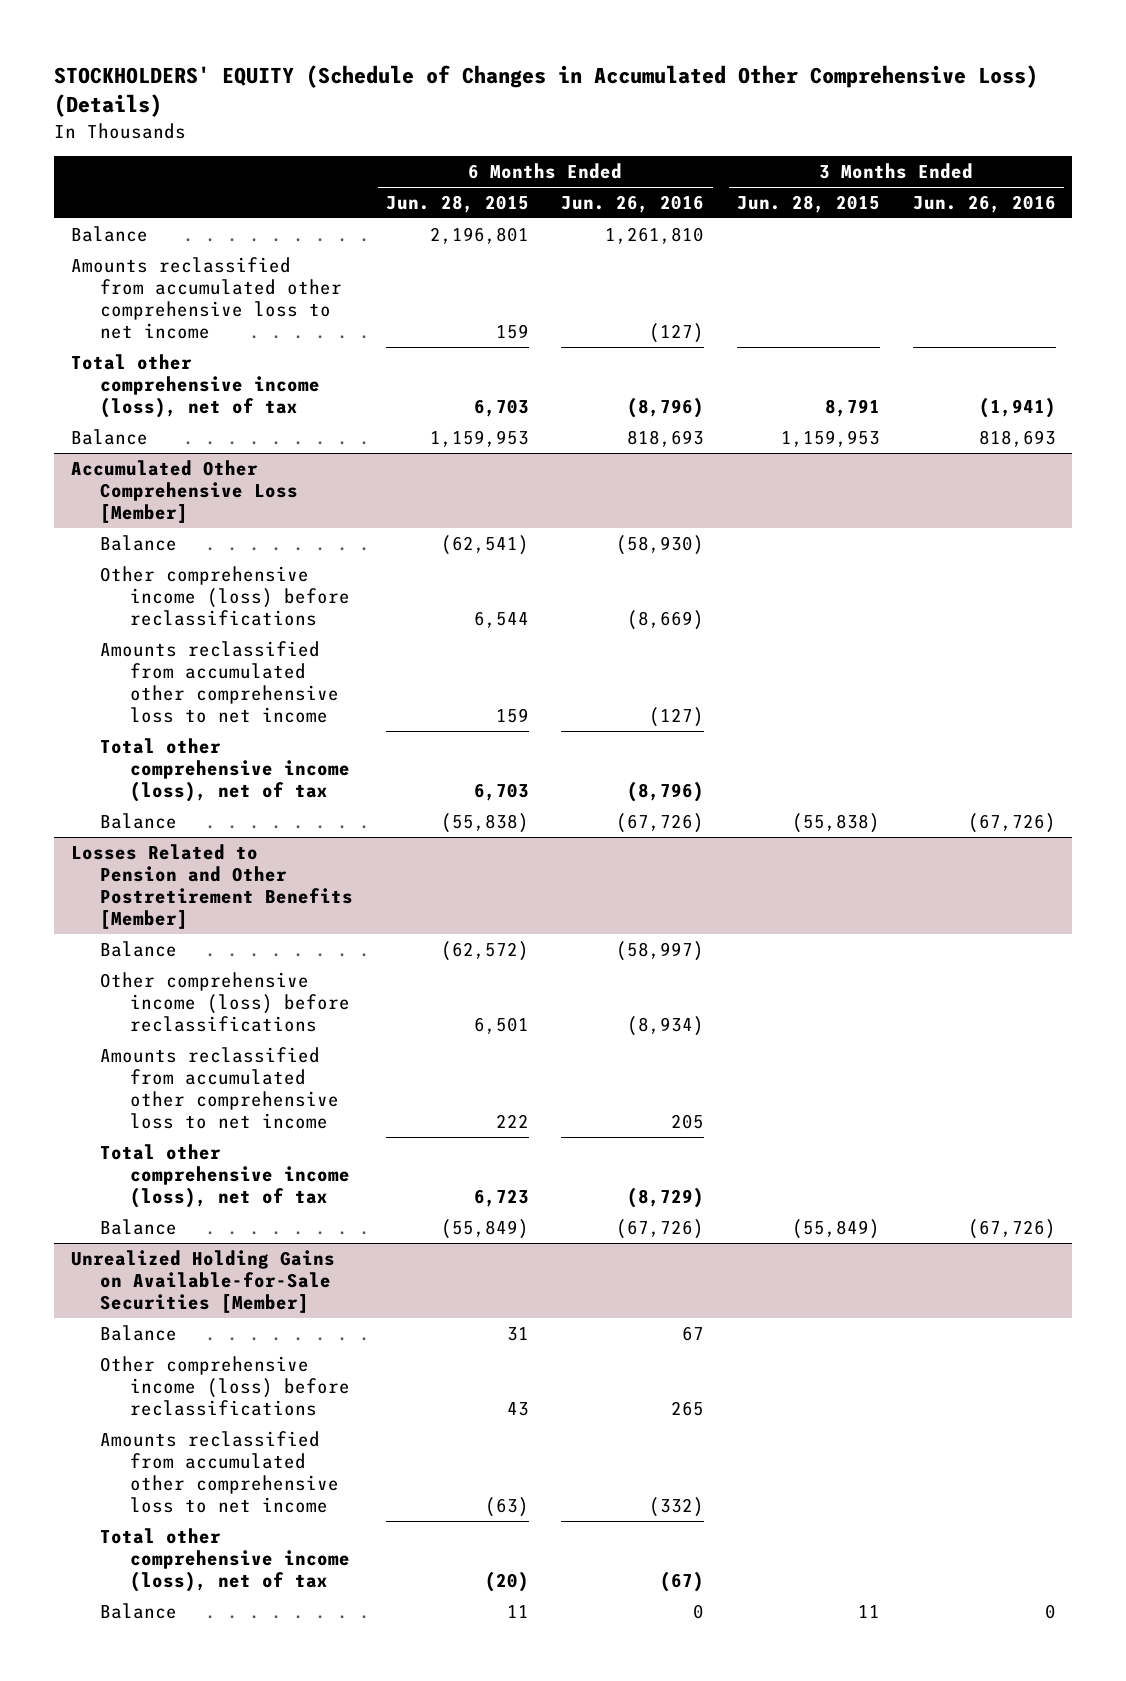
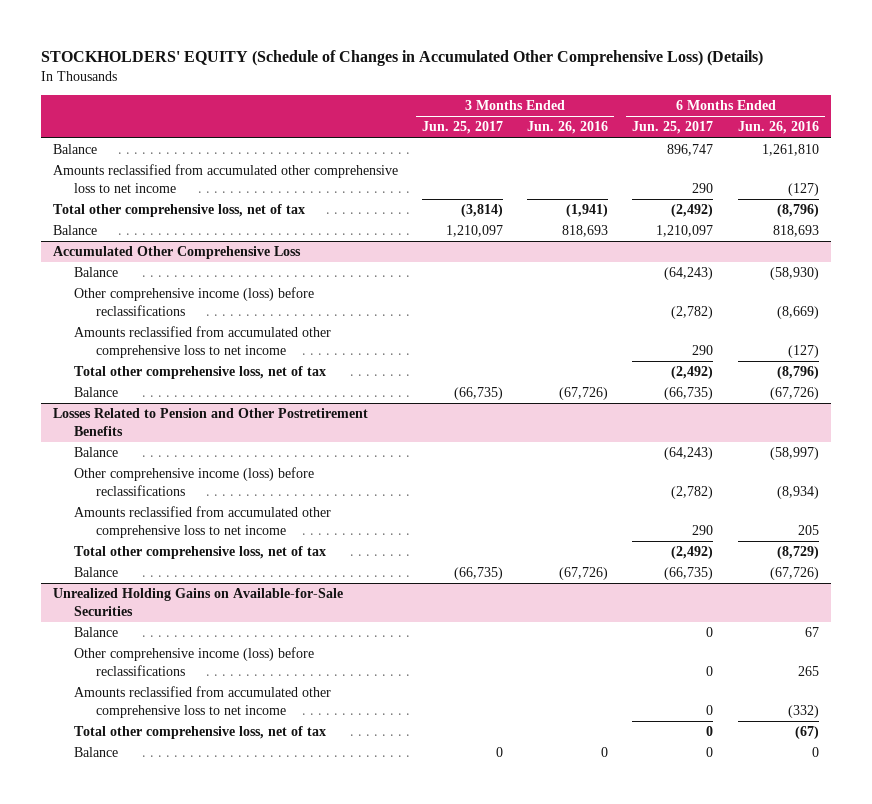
- | 6 Months Ended Jun. 28, 2015 | 6 Months Ended Jun. 26, 2016 | 3 Months Ended Jun. 28, 2015 | 3 Months Ended Jun. 26, 2016
+ | 3 Months Ended Jun. 25, 2017 | 3 Months Ended Jun. 26, 2016 | 6 Months Ended Jun. 25, 2017 | 6 Months Ended Jun. 26, 2016
- Total other comprehensive income (loss), net of tax | 6,703 | (8,796) | 8,791 | (1,941)
+ Total other comprehensive loss, net of tax | (3,814) | (1,941) | (2,492) | (8,796)
- Accumulated Other Comprehensive Loss [Member]
+ Accumulated Other Comprehensive Loss
- Total other comprehensive income (loss), net of tax | 6,703 | (8,796) | |
+ Total other comprehensive loss, net of tax | | | (2,492) | (8,796)
- Losses Related to Pension and Other Postretirement Benefits [Member]
+ Losses Related to Pension and Other Postretirement Benefits
- Total other comprehensive income (loss), net of tax | 6,723 | (8,729) | |
+ Total other comprehensive loss, net of tax | | | (2,492) | (8,729)
- Unrealized Holding Gains on Available-for-Sale Securities [Member]
+ Unrealized Holding Gains on Available-for-Sale Securities
- Total other comprehensive income (loss), net of tax | (20) | (67) | |
+ Total other comprehensive loss, net of tax | | | 0 | (67)

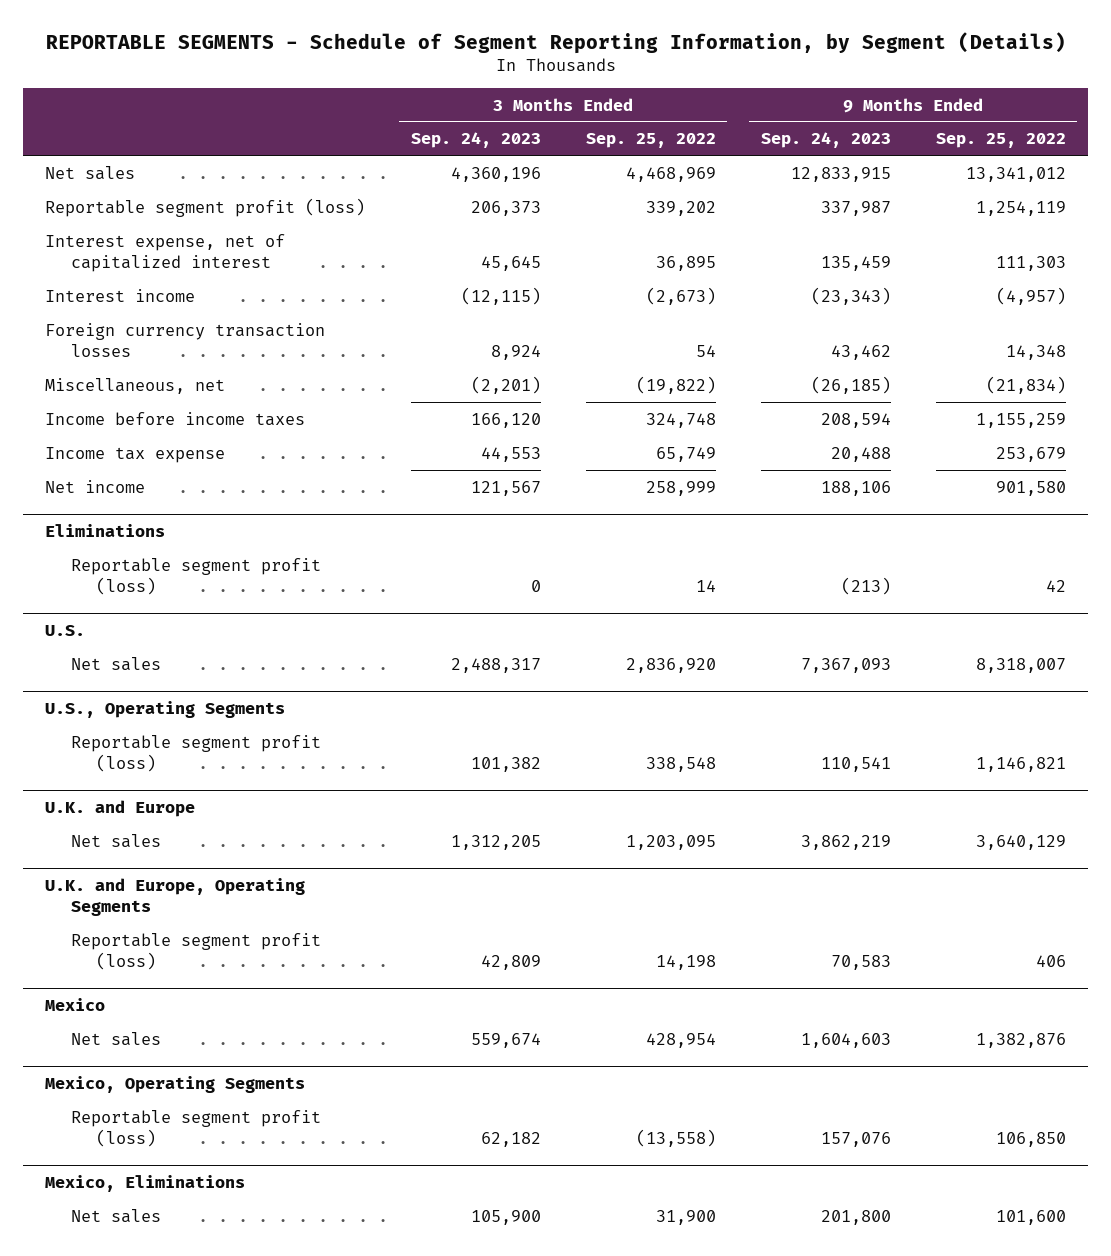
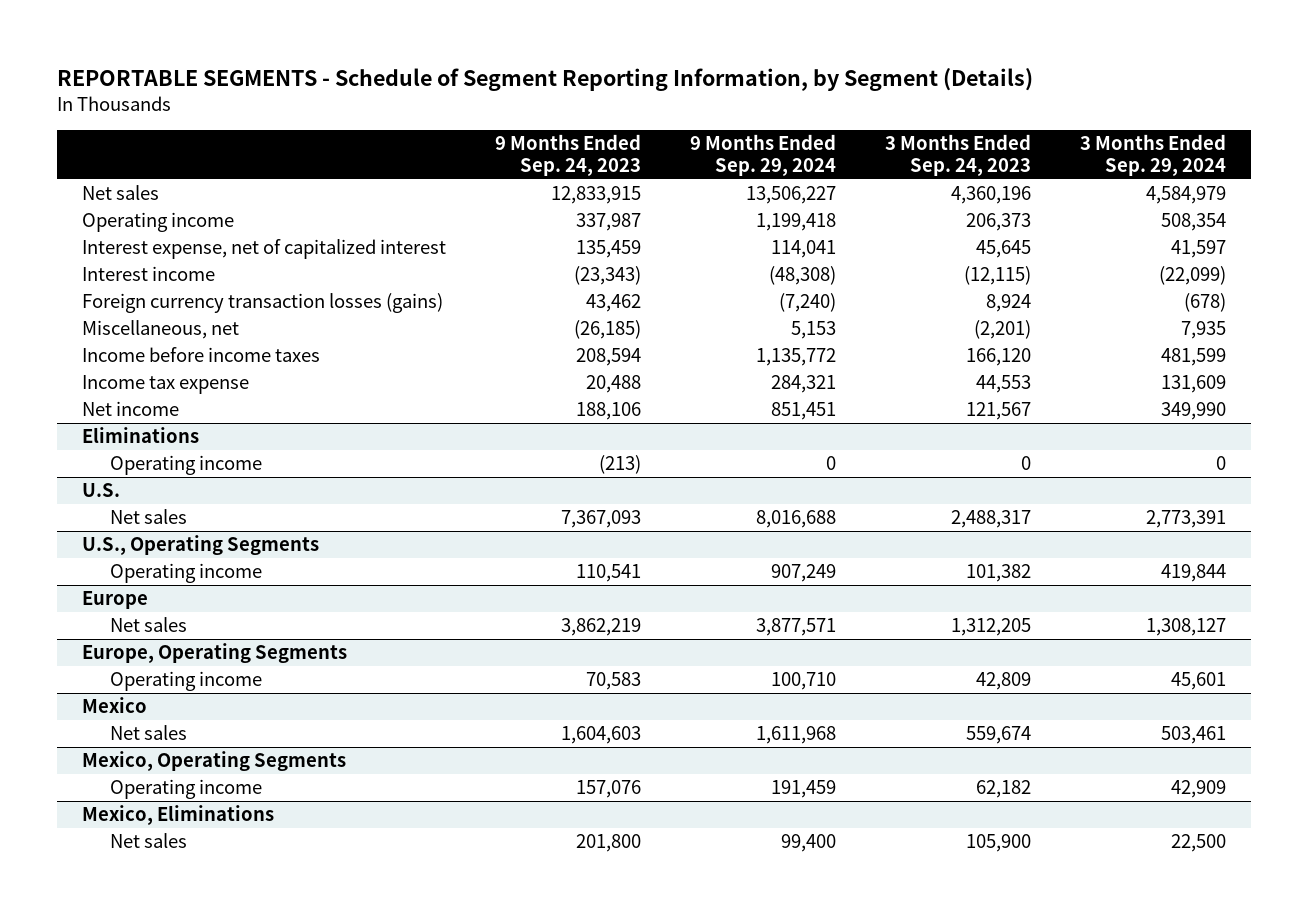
- | 3 Months Ended Sep. 24, 2023 | 3 Months Ended Sep. 25, 2022 | 9 Months Ended Sep. 24, 2023 | 9 Months Ended Sep. 25, 2022
+ | 9 Months Ended Sep. 24, 2023 | 9 Months Ended Sep. 29, 2024 | 3 Months Ended Sep. 24, 2023 | 3 Months Ended Sep. 29, 2024
- Reportable segment profit (loss) | 206,373 | 339,202 | 337,987 | 1,254,119
+ Operating income | 337,987 | 1,199,418 | 206,373 | 508,354
- Foreign currency transaction losses | 8,924 | 54 | 43,462 | 14,348
+ Foreign currency transaction losses (gains) | 43,462 | (7,240) | 8,924 | (678)
@ Eliminations
- Reportable segment profit (loss) | 0 | 14 | (213) | 42
+ Operating income | (213) | 0 | 0 | 0
@ U.S., Operating Segments
- Reportable segment profit (loss) | 101,382 | 338,548 | 110,541 | 1,146,821
- U.K. and Europe
@ U.S., Operating Segments
+ Operating income | 110,541 | 907,249 | 101,382 | 419,844
+ Europe
- U.K. and Europe, Operating Segments
- Reportable segment profit (loss) | 42,809 | 14,198 | 70,583 | 406
+ Europe, Operating Segments
+ Operating income | 70,583 | 100,710 | 42,809 | 45,601
@ Mexico, Operating Segments
- Reportable segment profit (loss) | 62,182 | (13,558) | 157,076 | 106,850
+ Operating income | 157,076 | 191,459 | 62,182 | 42,909

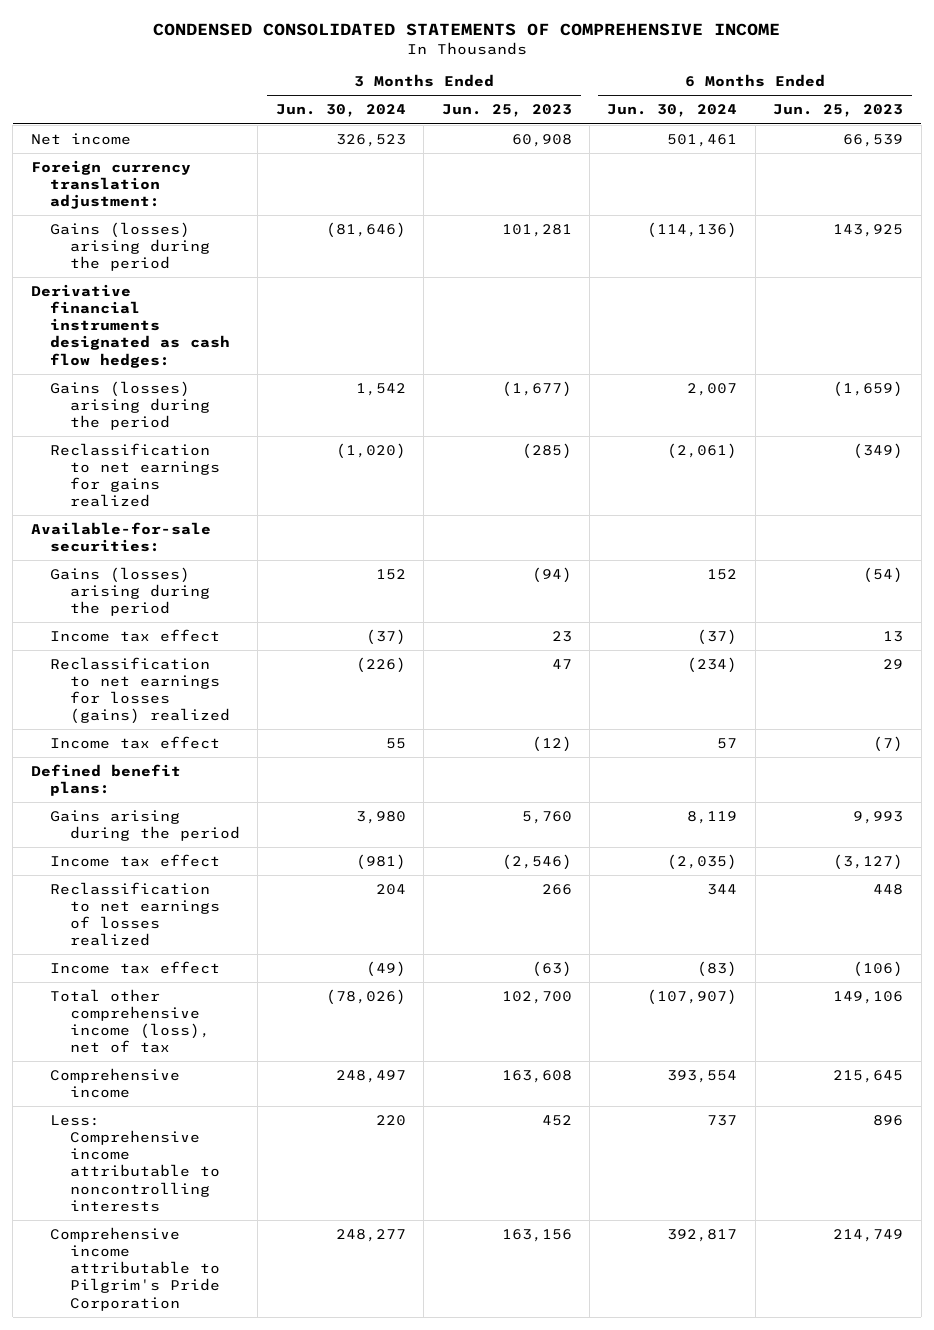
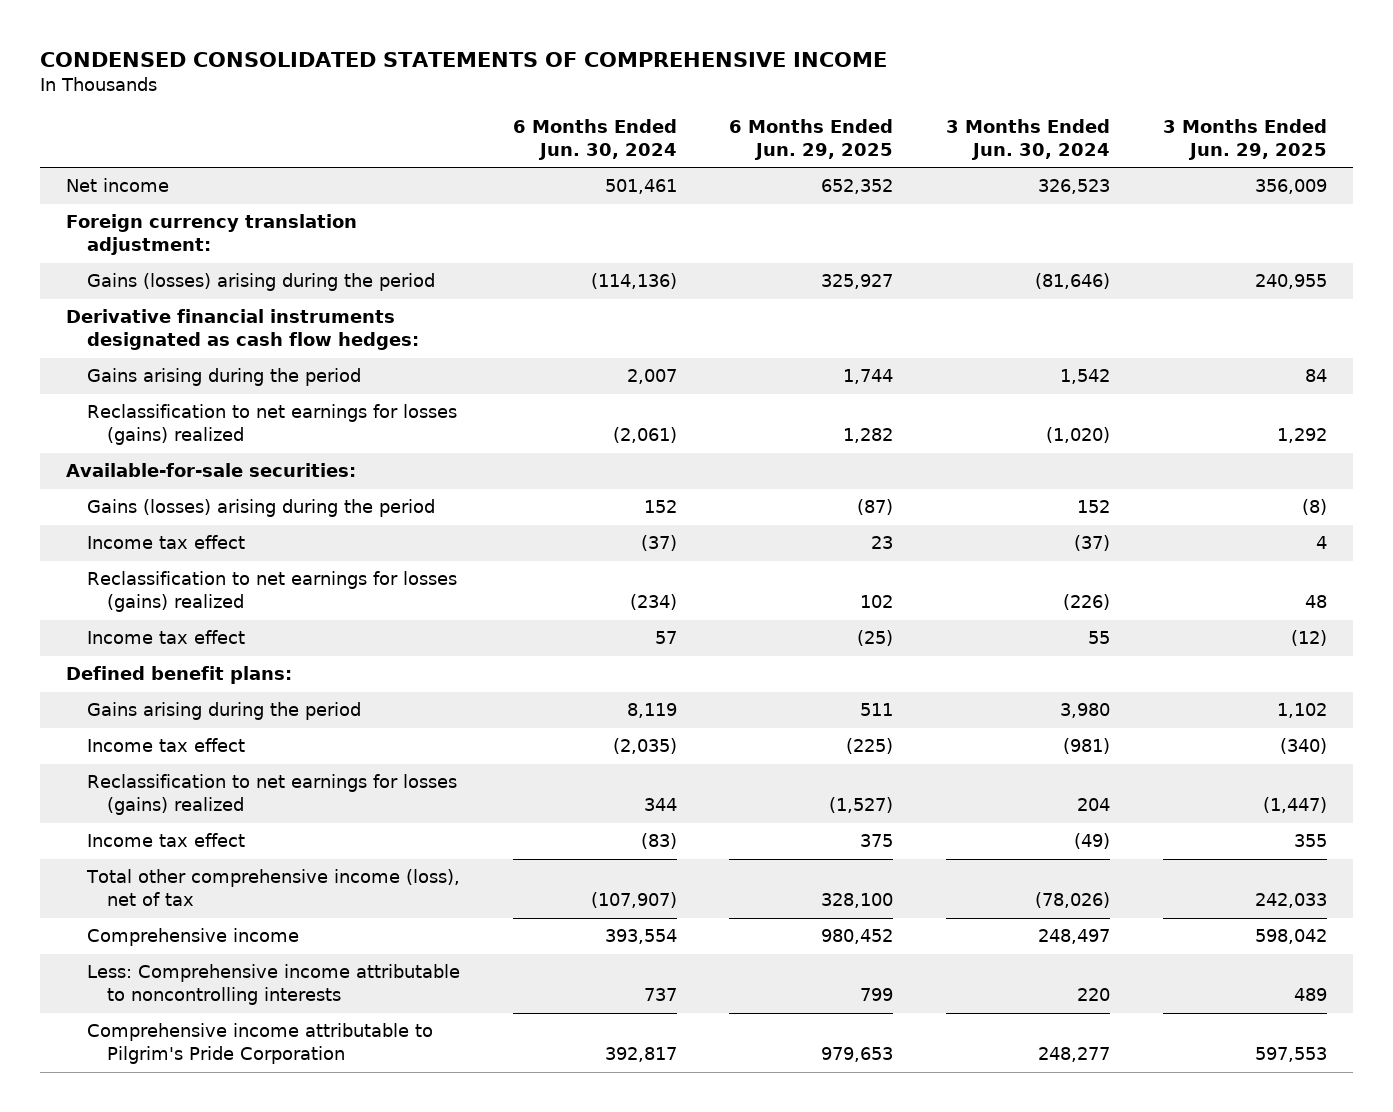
- | 3 Months Ended Jun. 30, 2024 | 3 Months Ended Jun. 25, 2023 | 6 Months Ended Jun. 30, 2024 | 6 Months Ended Jun. 25, 2023
+ | 6 Months Ended Jun. 30, 2024 | 6 Months Ended Jun. 29, 2025 | 3 Months Ended Jun. 30, 2024 | 3 Months Ended Jun. 29, 2025
- Gains (losses) arising during the period | 1,542 | (1,677) | 2,007 | (1,659)
- Reclassification to net earnings for gains realized | (1,020) | (285) | (2,061) | (349)
+ Gains arising during the period | 2,007 | 1,744 | 1,542 | 84
+ Reclassification to net earnings for losses (gains) realized | (2,061) | 1,282 | (1,020) | 1,292
- Reclassification to net earnings of losses realized | 204 | 266 | 344 | 448
+ Reclassification to net earnings for losses (gains) realized | 344 | (1,527) | 204 | (1,447)

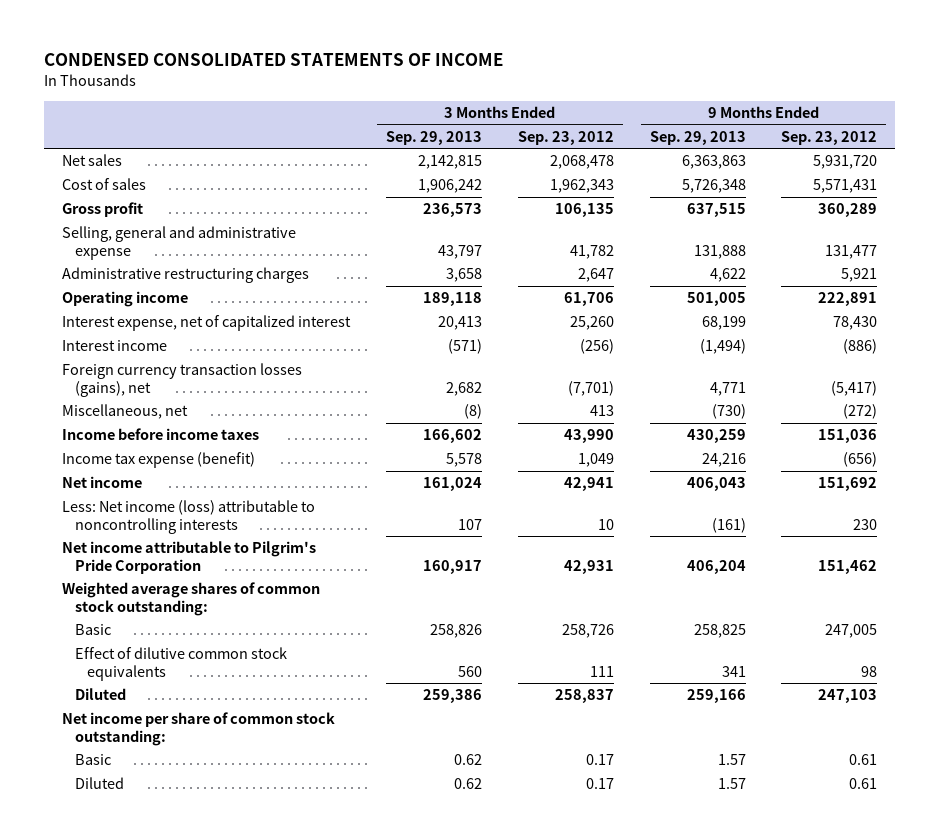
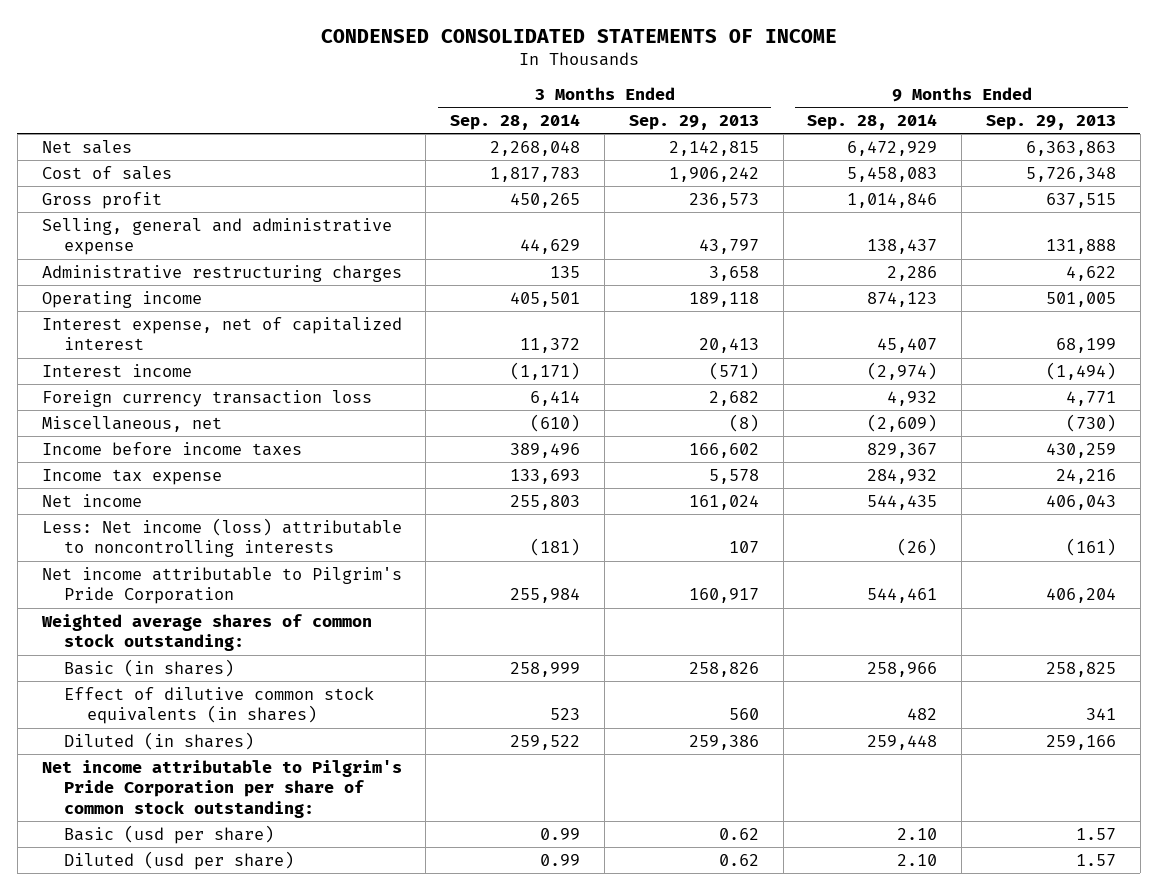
- | 3 Months Ended Sep. 29, 2013 | 3 Months Ended Sep. 23, 2012 | 9 Months Ended Sep. 29, 2013 | 9 Months Ended Sep. 23, 2012
+ | 3 Months Ended Sep. 28, 2014 | 3 Months Ended Sep. 29, 2013 | 9 Months Ended Sep. 28, 2014 | 9 Months Ended Sep. 29, 2013
- Foreign currency transaction losses (gains), net | 2,682 | (7,701) | 4,771 | (5,417)
+ Foreign currency transaction loss | 6,414 | 2,682 | 4,932 | 4,771
- Income tax expense (benefit) | 5,578 | 1,049 | 24,216 | (656)
+ Income tax expense | 133,693 | 5,578 | 284,932 | 24,216
- Basic | 258,826 | 258,726 | 258,825 | 247,005
- Effect of dilutive common stock equivalents | 560 | 111 | 341 | 98
- Diluted | 259,386 | 258,837 | 259,166 | 247,103
- Net income per share of common stock outstanding:
- Basic | 0.62 | 0.17 | 1.57 | 0.61
- Diluted | 0.62 | 0.17 | 1.57 | 0.61
+ Basic (in shares) | 258,999 | 258,826 | 258,966 | 258,825
+ Effect of dilutive common stock equivalents (in shares) | 523 | 560 | 482 | 341
+ Diluted (in shares) | 259,522 | 259,386 | 259,448 | 259,166
+ Net income attributable to Pilgrim's Pride Corporation per share of common stock outstanding:
+ Basic (usd per share) | 0.99 | 0.62 | 2.10 | 1.57
+ Diluted (usd per share) | 0.99 | 0.62 | 2.10 | 1.57

